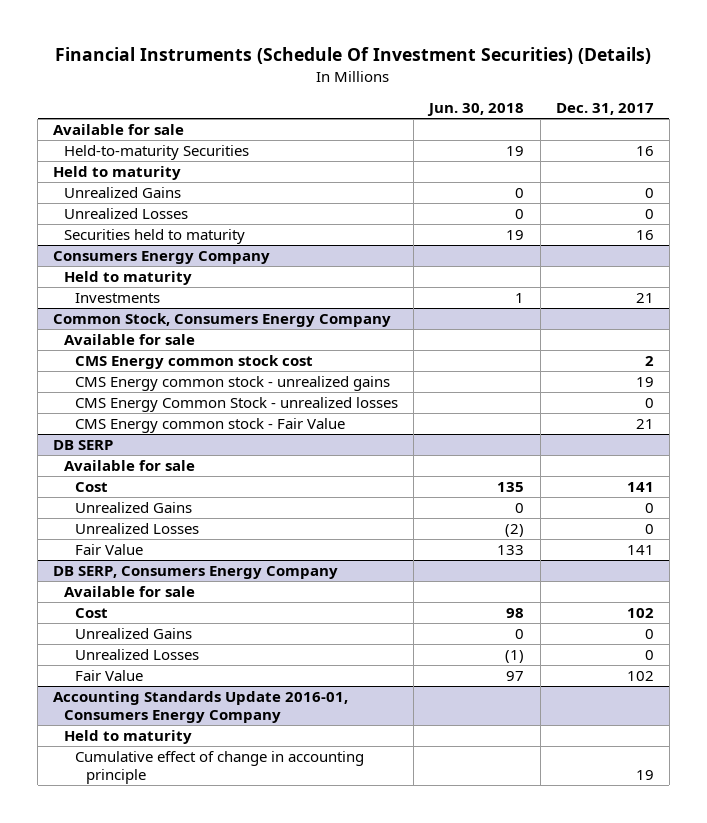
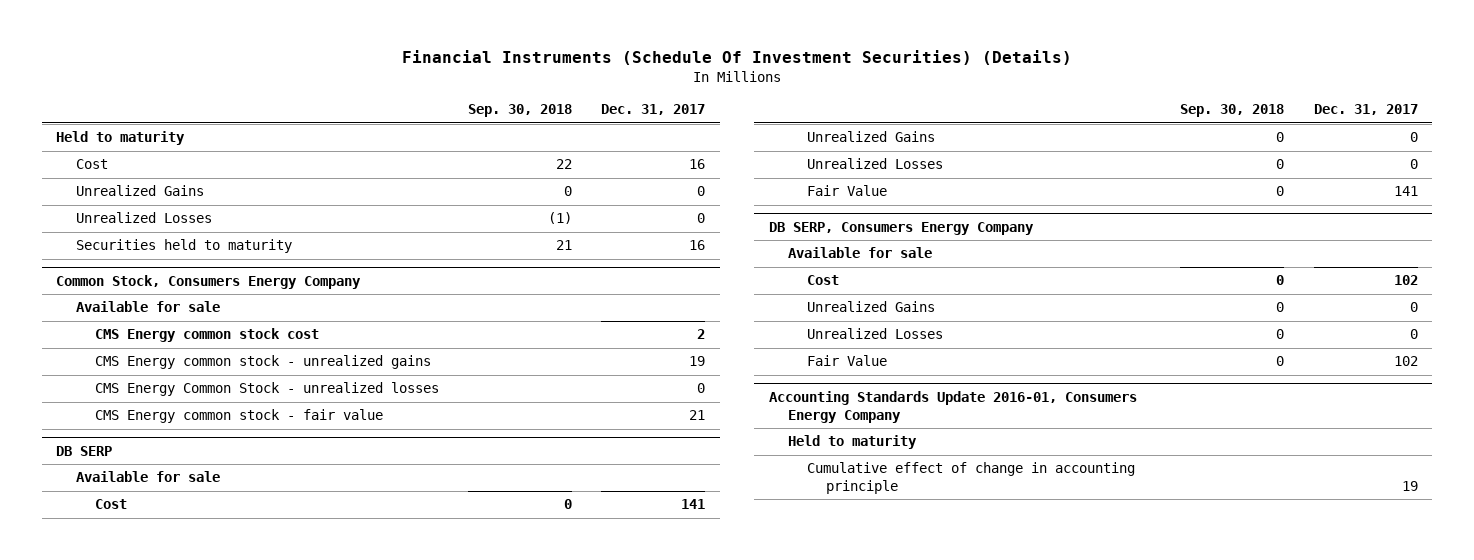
- | Jun. 30, 2018 | Dec. 31, 2017
+ | Sep. 30, 2018 | Dec. 31, 2017
- Available for sale
- Held-to-maturity Securities | 19 | 16
+ Cost | 22 | 16
- Consumers Energy Company
- Held to maturity
- Investments | 1 | 21
@ Common Stock, Consumers Energy Company
- CMS Energy common stock - Fair Value | | 21
+ CMS Energy common stock - fair value | | 21

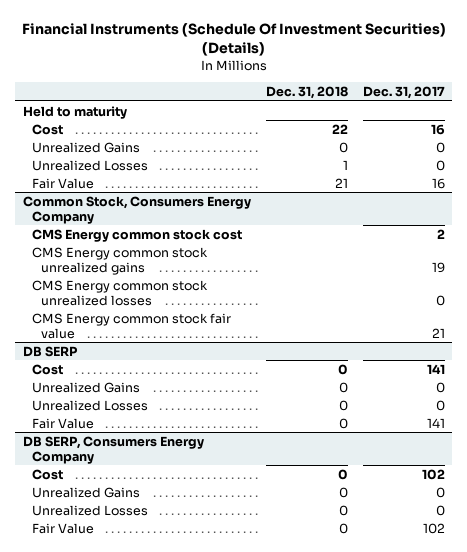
- | Sep. 30, 2018 | Dec. 31, 2017
+ | Dec. 31, 2018 | Dec. 31, 2017
- Securities held to maturity | 21 | 16
+ Fair Value | 21 | 16
@ Common Stock, Consumers Energy Company
- Available for sale
- CMS Energy common stock - unrealized gains | | 19
- CMS Energy Common Stock - unrealized losses | | 0
- CMS Energy common stock - fair value | | 21
+ CMS Energy common stock unrealized gains | | 19
+ CMS Energy common stock unrealized losses | | 0
+ CMS Energy common stock fair value | | 21
@ DB SERP
- Available for sale
@ DB SERP, Consumers Energy Company
- Available for sale
- Accounting Standards Update 2016-01, Consumers Energy Company
- Held to maturity
- Cumulative effect of change in accounting principle | | 19

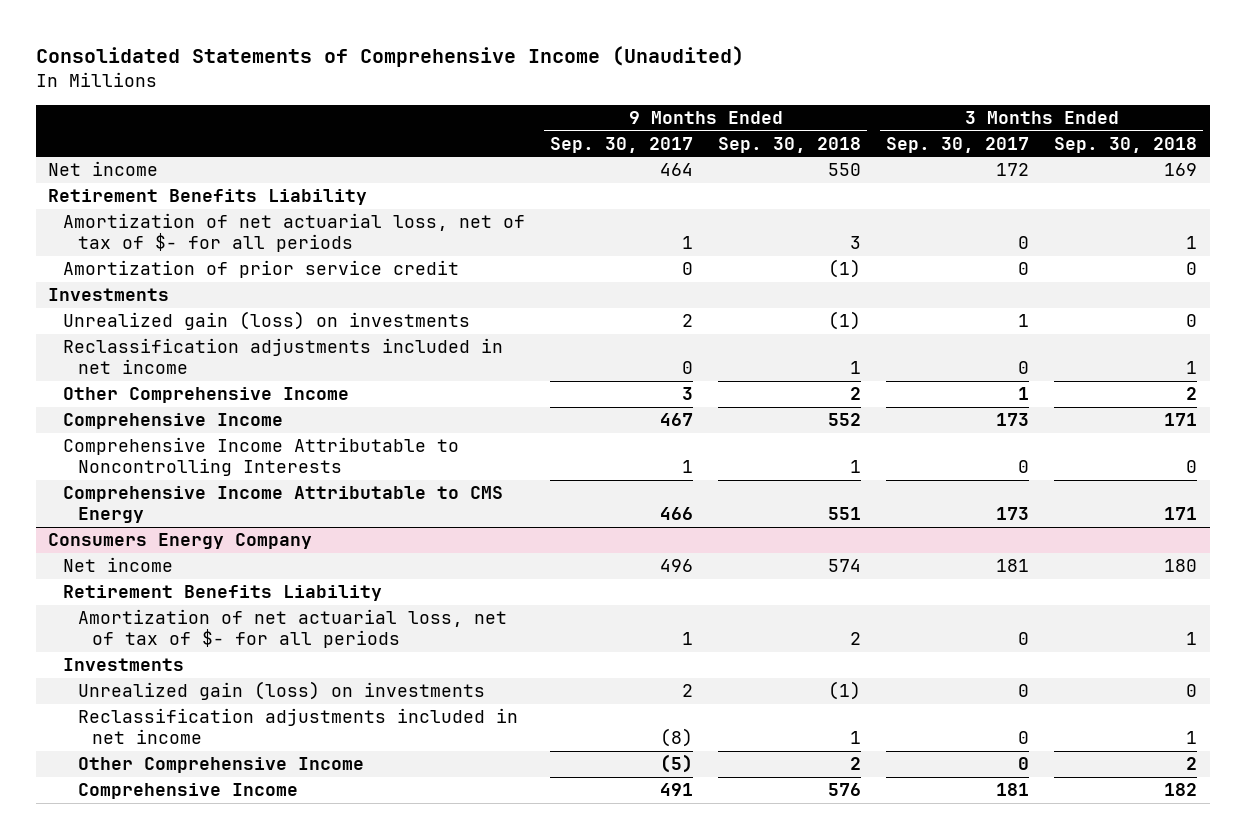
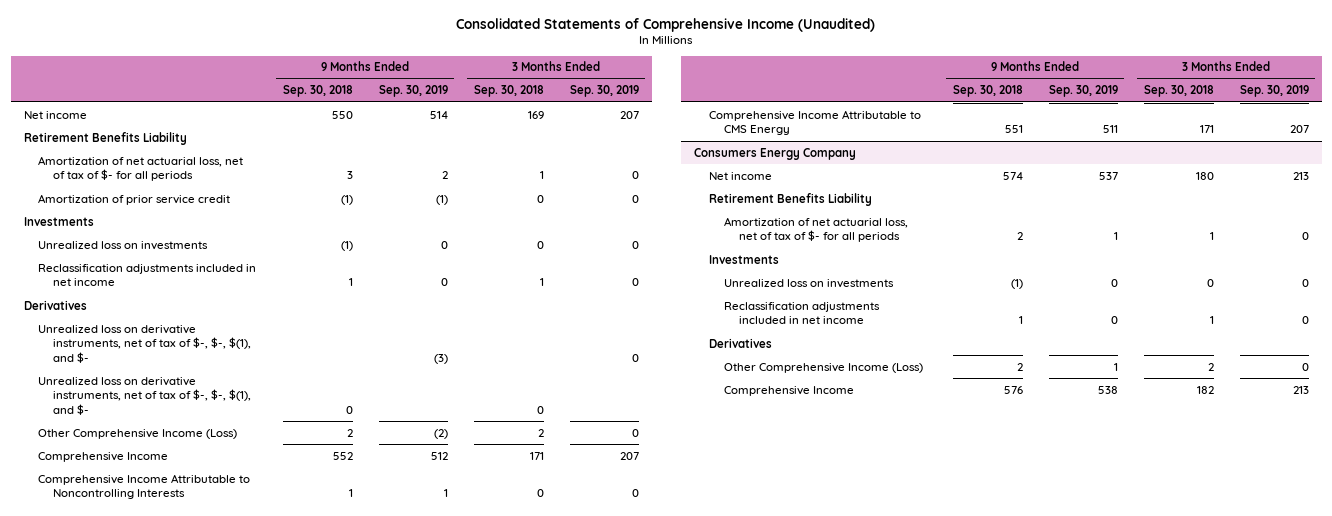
- | 9 Months Ended Sep. 30, 2017 | 9 Months Ended Sep. 30, 2018 | 3 Months Ended Sep. 30, 2017 | 3 Months Ended Sep. 30, 2018
+ | 9 Months Ended Sep. 30, 2018 | 9 Months Ended Sep. 30, 2019 | 3 Months Ended Sep. 30, 2018 | 3 Months Ended Sep. 30, 2019
- Unrealized gain (loss) on investments | 2 | (1) | 1 | 0
+ Unrealized loss on investments | (1) | 0 | 0 | 0
- Other Comprehensive Income | 3 | 2 | 1 | 2
+ Derivatives
+ Unrealized loss on derivative instruments, net of tax of $-, $-, $(1), and $- | | (3) | | 0
+ Unrealized loss on derivative instruments, net of tax of $-, $-, $(1), and $- | 0 | | 0 |
+ Other Comprehensive Income (Loss) | 2 | (2) | 2 | 0
@ Consumers Energy Company
- Unrealized gain (loss) on investments | 2 | (1) | 0 | 0
+ Unrealized loss on investments | (1) | 0 | 0 | 0
- Other Comprehensive Income | (5) | 2 | 0 | 2
+ Derivatives
+ Other Comprehensive Income (Loss) | 2 | 1 | 2 | 0

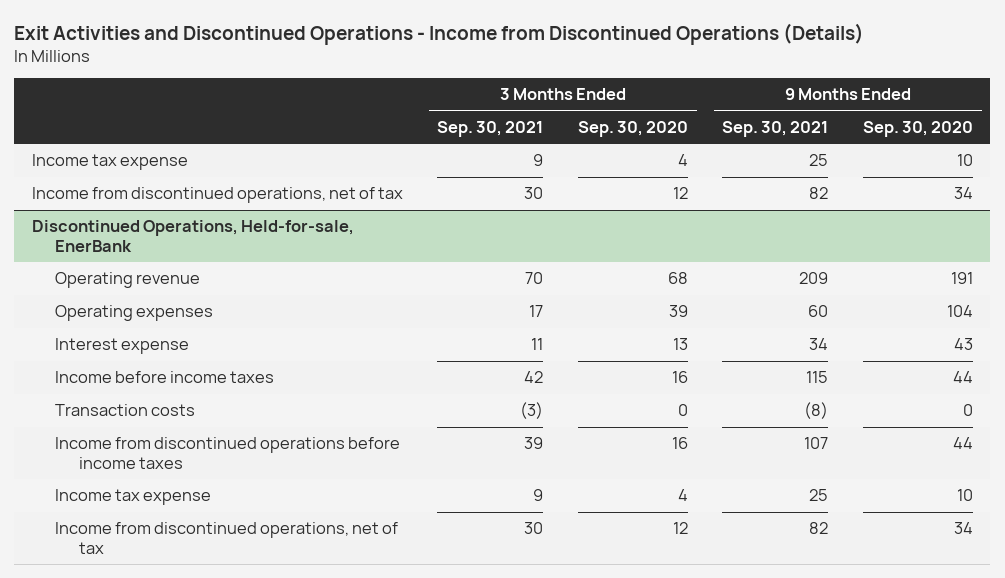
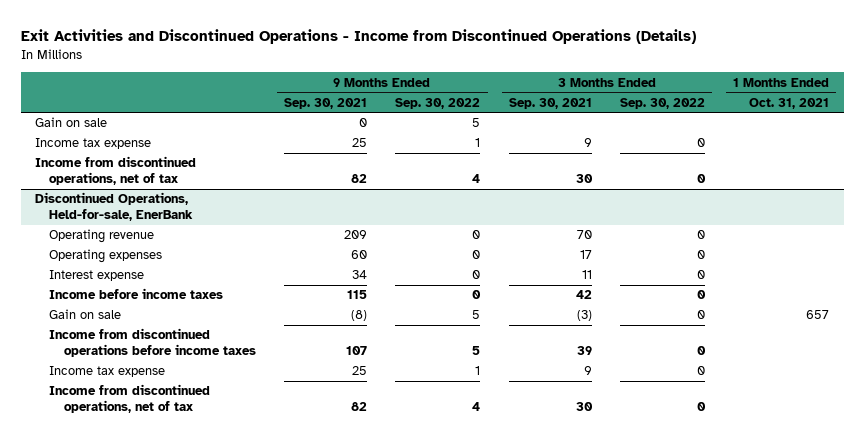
- | 3 Months Ended Sep. 30, 2021 | 3 Months Ended Sep. 30, 2020 | 9 Months Ended Sep. 30, 2021 | 9 Months Ended Sep. 30, 2020
+ | 9 Months Ended Sep. 30, 2021 | 9 Months Ended Sep. 30, 2022 | 3 Months Ended Sep. 30, 2021 | 3 Months Ended Sep. 30, 2022 | 1 Months Ended Oct. 31, 2021
+ Gain on sale | 0 | 5 | | |
@ Discontinued Operations, Held-for-sale, EnerBank
- Transaction costs | (3) | 0 | (8) | 0
+ Gain on sale | (8) | 5 | (3) | 0 | 657

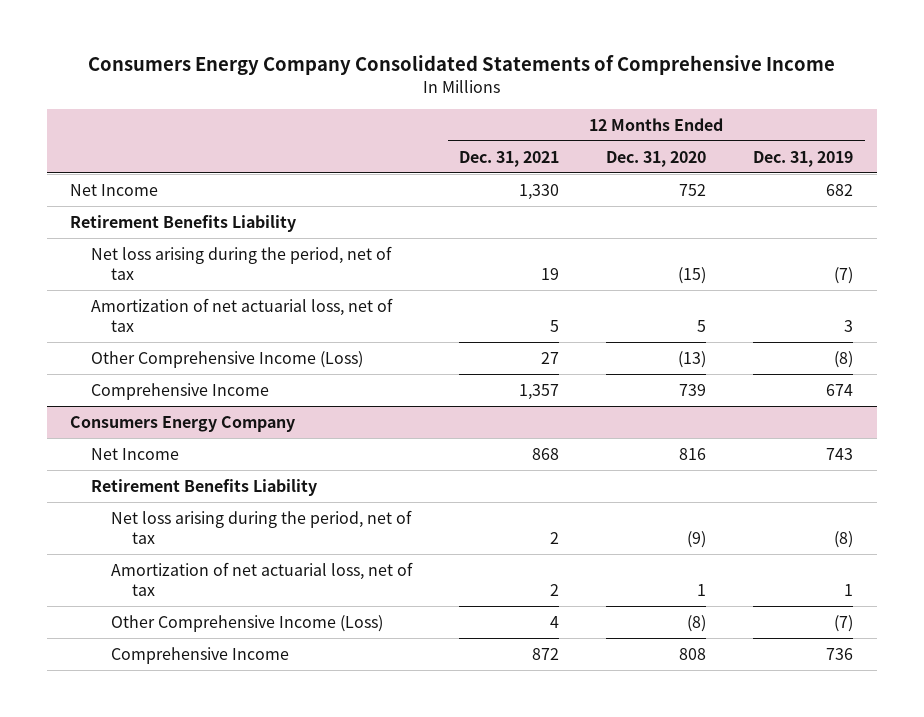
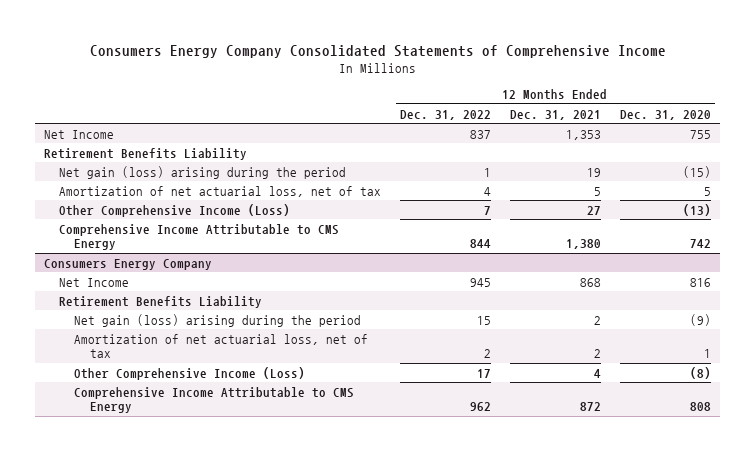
- | 12 Months Ended Dec. 31, 2021 | 12 Months Ended Dec. 31, 2020 | 12 Months Ended Dec. 31, 2019
+ | 12 Months Ended Dec. 31, 2022 | 12 Months Ended Dec. 31, 2021 | 12 Months Ended Dec. 31, 2020
- Net Income | 1,330 | 752 | 682
+ Net Income | 837 | 1,353 | 755
- Net loss arising during the period, net of tax | 19 | (15) | (7)
+ Net gain (loss) arising during the period | 1 | 19 | (15)
- Comprehensive Income | 1,357 | 739 | 674
+ Comprehensive Income Attributable to CMS Energy | 844 | 1,380 | 742
@ Consumers Energy Company
- Net loss arising during the period, net of tax | 2 | (9) | (8)
+ Net gain (loss) arising during the period | 15 | 2 | (9)
- Comprehensive Income | 872 | 808 | 736
+ Comprehensive Income Attributable to CMS Energy | 962 | 872 | 808

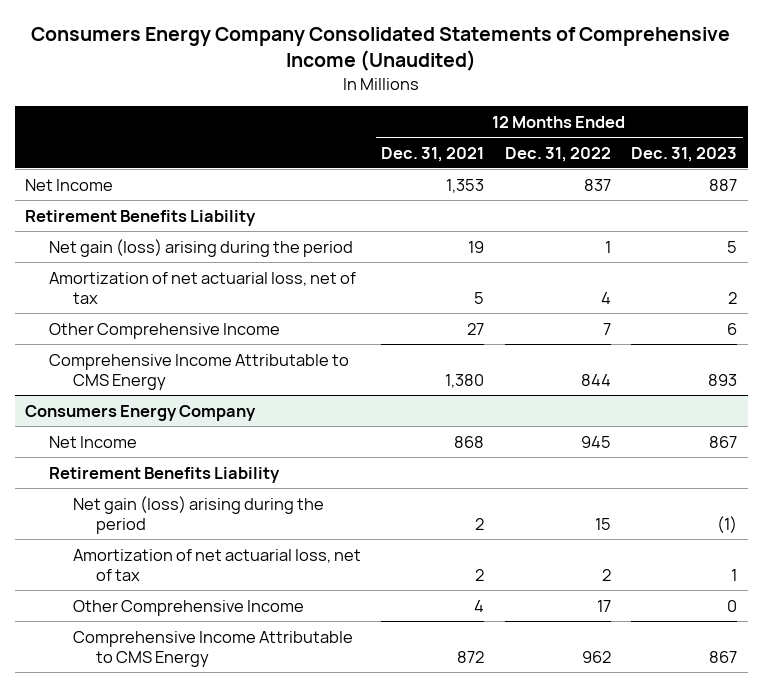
- Consumers Energy Company Consolidated Statements of Comprehensive Income
+ Consumers Energy Company Consolidated Statements of Comprehensive Income (Unaudited)
- | 12 Months Ended Dec. 31, 2022 | 12 Months Ended Dec. 31, 2021 | 12 Months Ended Dec. 31, 2020
+ | 12 Months Ended Dec. 31, 2021 | 12 Months Ended Dec. 31, 2022 | 12 Months Ended Dec. 31, 2023
- Other Comprehensive Income (Loss) | 7 | 27 | (13)
+ Other Comprehensive Income | 27 | 7 | 6
@ Consumers Energy Company
- Other Comprehensive Income (Loss) | 17 | 4 | (8)
+ Other Comprehensive Income | 4 | 17 | 0

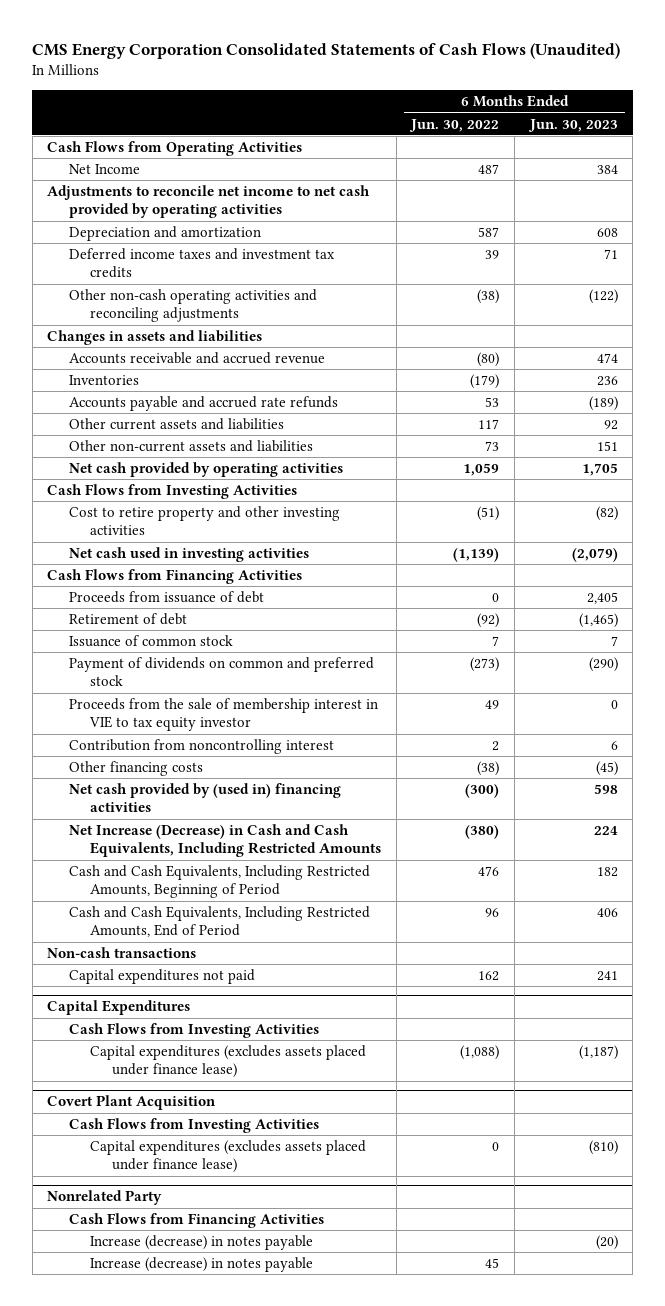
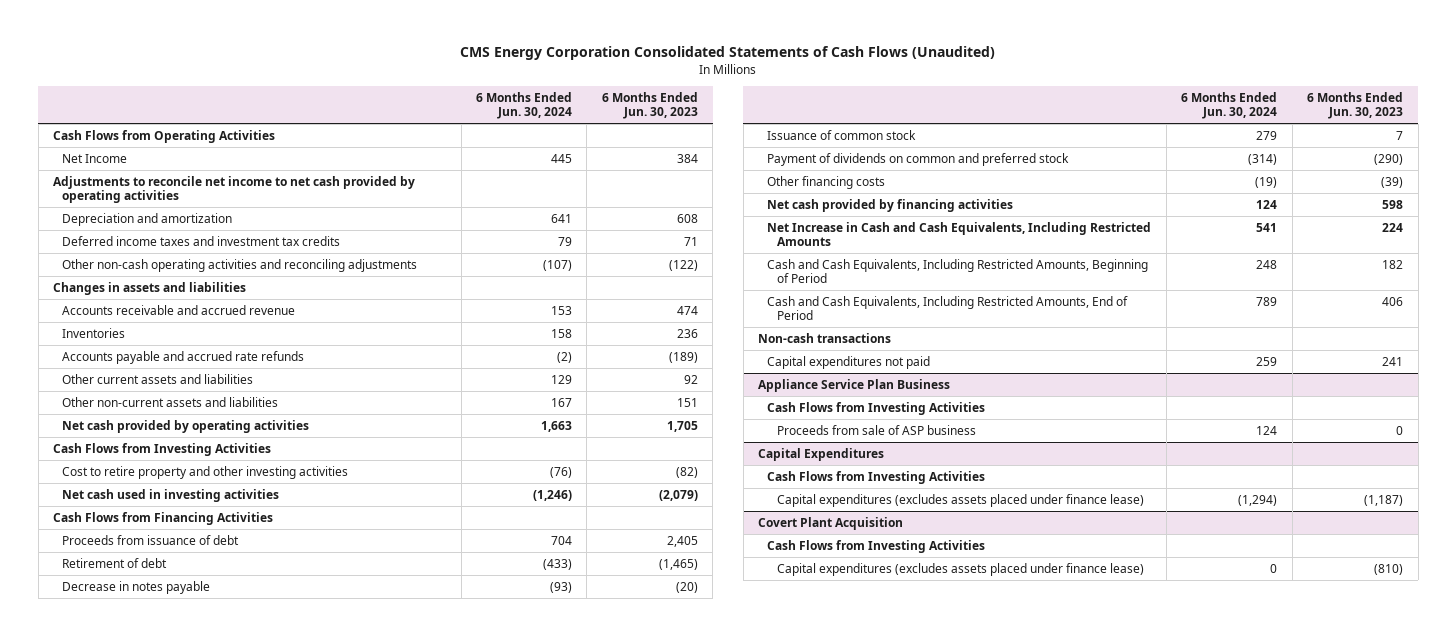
- | 6 Months Ended Jun. 30, 2022 | 6 Months Ended Jun. 30, 2023
+ | 6 Months Ended Jun. 30, 2024 | 6 Months Ended Jun. 30, 2023
+ Decrease in notes payable | (93) | (20)
- Proceeds from the sale of membership interest in VIE to tax equity investor | 49 | 0
- Contribution from noncontrolling interest | 2 | 6
- Other financing costs | (38) | (45)
- Net cash provided by (used in) financing activities | (300) | 598
- Net Increase (Decrease) in Cash and Cash Equivalents, Including Restricted Amounts | (380) | 224
+ Other financing costs | (19) | (39)
+ Net cash provided by financing activities | 124 | 598
+ Net Increase in Cash and Cash Equivalents, Including Restricted Amounts | 541 | 224
+ Appliance Service Plan Business
+ Cash Flows from Investing Activities
+ Proceeds from sale of ASP business | 124 | 0
- Nonrelated Party
- Cash Flows from Financing Activities
- Increase (decrease) in notes payable | | (20)
- Increase (decrease) in notes payable | 45 |

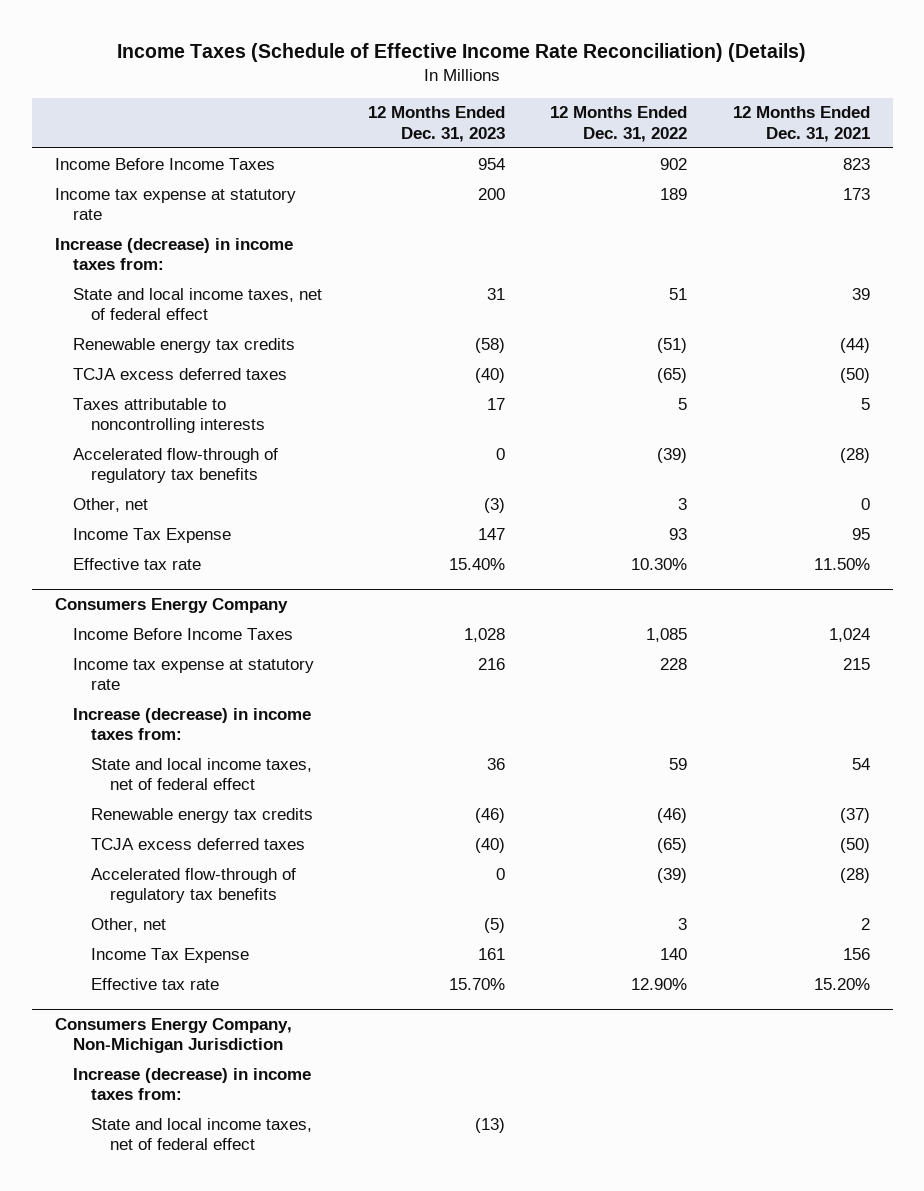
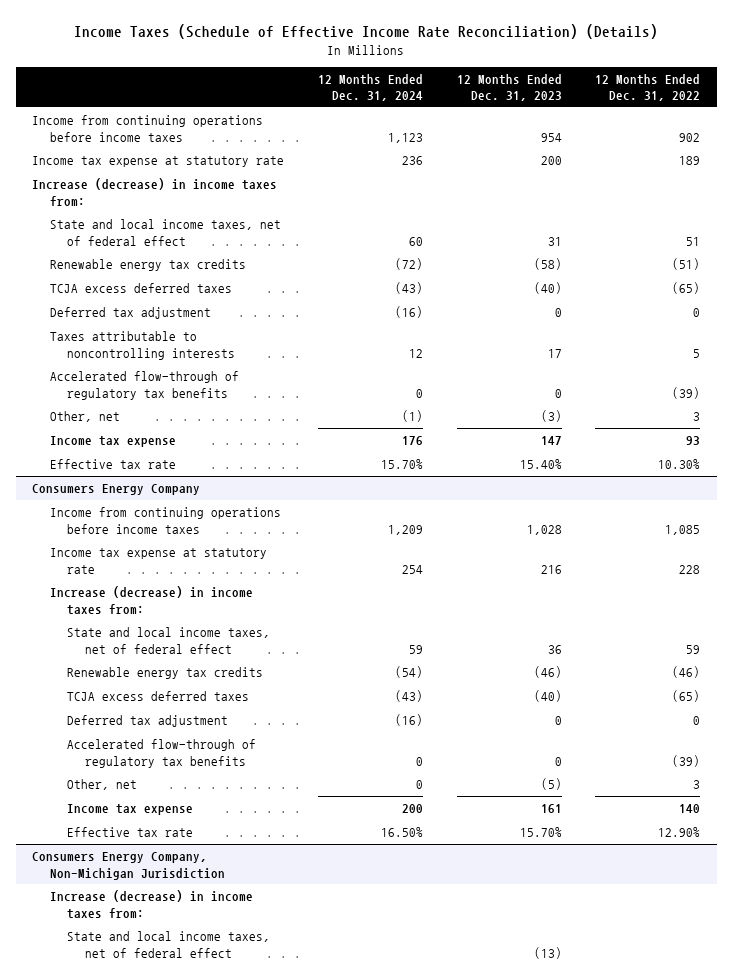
- | 12 Months Ended Dec. 31, 2023 | 12 Months Ended Dec. 31, 2022 | 12 Months Ended Dec. 31, 2021
+ | 12 Months Ended Dec. 31, 2024 | 12 Months Ended Dec. 31, 2023 | 12 Months Ended Dec. 31, 2022
- Income Before Income Taxes | 954 | 902 | 823
+ Income from continuing operations before income taxes | 1,123 | 954 | 902
+ Deferred tax adjustment | (16) | 0 | 0
- Income Tax Expense | 147 | 93 | 95
+ Income tax expense | 176 | 147 | 93
@ Consumers Energy Company
- Income Before Income Taxes | 1,028 | 1,085 | 1,024
+ Income from continuing operations before income taxes | 1,209 | 1,028 | 1,085
+ Deferred tax adjustment | (16) | 0 | 0
- Income Tax Expense | 161 | 140 | 156
+ Income tax expense | 200 | 161 | 140

